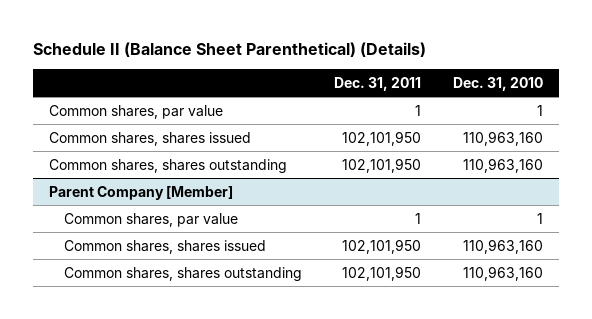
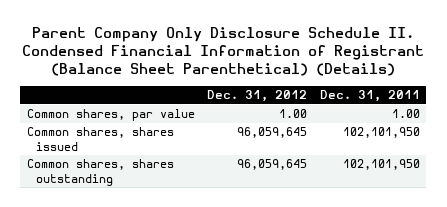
- Schedule II (Balance Sheet Parenthetical) (Details)
+ Parent Company Only Disclosure Schedule II. Condensed Financial Information of Registrant (Balance Sheet Parenthetical) (Details)
- | Dec. 31, 2011 | Dec. 31, 2010
+ | Dec. 31, 2012 | Dec. 31, 2011
- Common shares, par value | 1 | 1
- Common shares, shares issued | 102,101,950 | 110,963,160
- Common shares, shares outstanding | 102,101,950 | 110,963,160
- Parent Company [Member]
- Common shares, par value | 1 | 1
+ Common shares, par value | 1.00 | 1.00

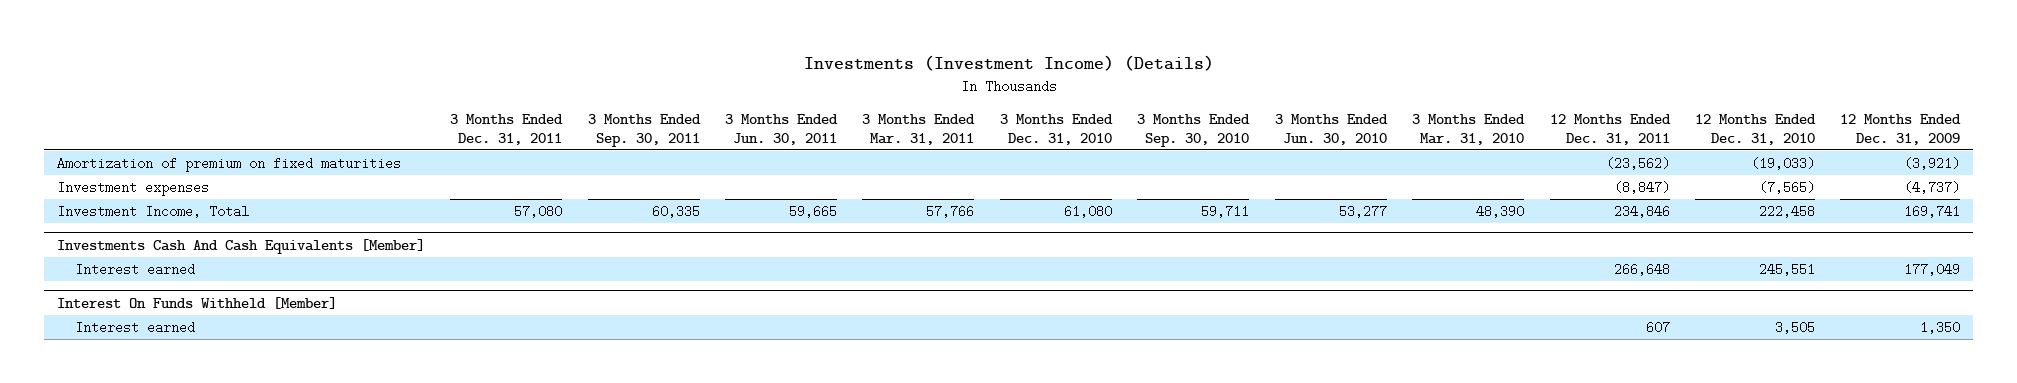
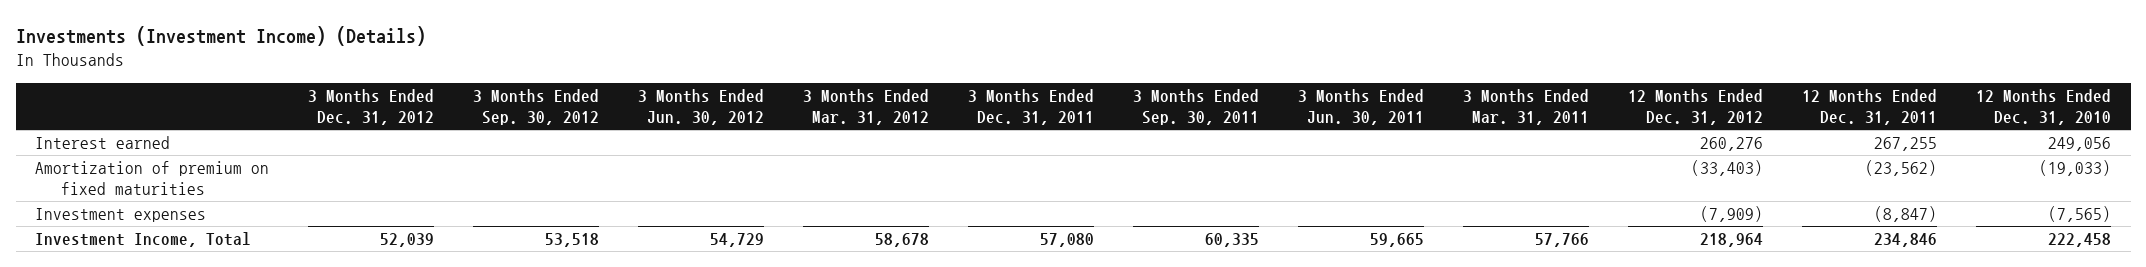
- | 3 Months Ended Dec. 31, 2011 | 3 Months Ended Sep. 30, 2011 | 3 Months Ended Jun. 30, 2011 | 3 Months Ended Mar. 31, 2011 | 3 Months Ended Dec. 31, 2010 | 3 Months Ended Sep. 30, 2010 | 3 Months Ended Jun. 30, 2010 | 3 Months Ended Mar. 31, 2010 | 12 Months Ended Dec. 31, 2011 | 12 Months Ended Dec. 31, 2010 | 12 Months Ended Dec. 31, 2009
+ | 3 Months Ended Dec. 31, 2012 | 3 Months Ended Sep. 30, 2012 | 3 Months Ended Jun. 30, 2012 | 3 Months Ended Mar. 31, 2012 | 3 Months Ended Dec. 31, 2011 | 3 Months Ended Sep. 30, 2011 | 3 Months Ended Jun. 30, 2011 | 3 Months Ended Mar. 31, 2011 | 12 Months Ended Dec. 31, 2012 | 12 Months Ended Dec. 31, 2011 | 12 Months Ended Dec. 31, 2010
+ Interest earned | | | | | | | | | 260,276 | 267,255 | 249,056
- Investments Cash And Cash Equivalents [Member]
- Interest earned | | | | | | | | | 266,648 | 245,551 | 177,049
- Interest On Funds Withheld [Member]
- Interest earned | | | | | | | | | 607 | 3,505 | 1,350

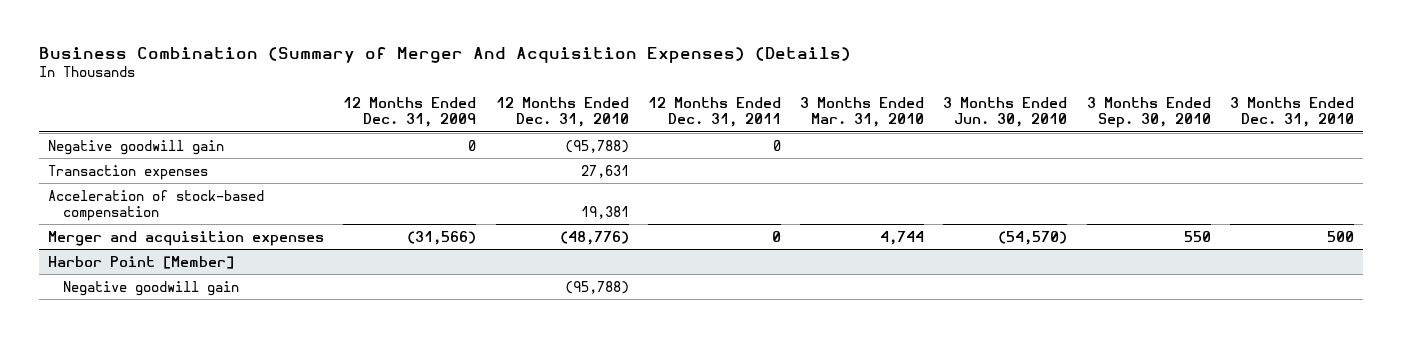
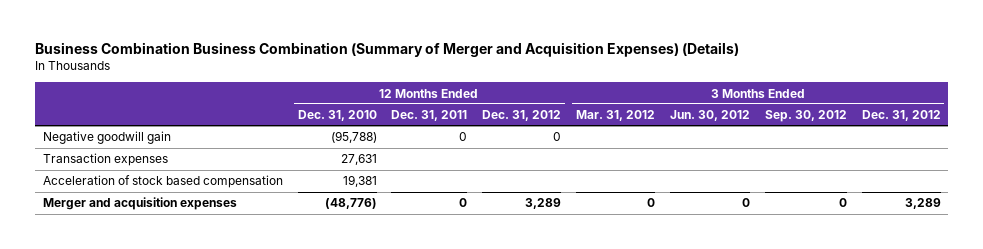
- Business Combination (Summary of Merger And Acquisition Expenses) (Details)
+ Business Combination Business Combination (Summary of Merger and Acquisition Expenses) (Details)
- | 12 Months Ended Dec. 31, 2009 | 12 Months Ended Dec. 31, 2010 | 12 Months Ended Dec. 31, 2011 | 3 Months Ended Mar. 31, 2010 | 3 Months Ended Jun. 30, 2010 | 3 Months Ended Sep. 30, 2010 | 3 Months Ended Dec. 31, 2010
+ | 12 Months Ended Dec. 31, 2010 | 12 Months Ended Dec. 31, 2011 | 12 Months Ended Dec. 31, 2012 | 3 Months Ended Mar. 31, 2012 | 3 Months Ended Jun. 30, 2012 | 3 Months Ended Sep. 30, 2012 | 3 Months Ended Dec. 31, 2012
- Acceleration of stock-based compensation | | 19,381 | | | | |
+ Acceleration of stock based compensation | 19,381 | | | | | |
- Harbor Point [Member]
- Negative goodwill gain | | (95,788) | | | | |

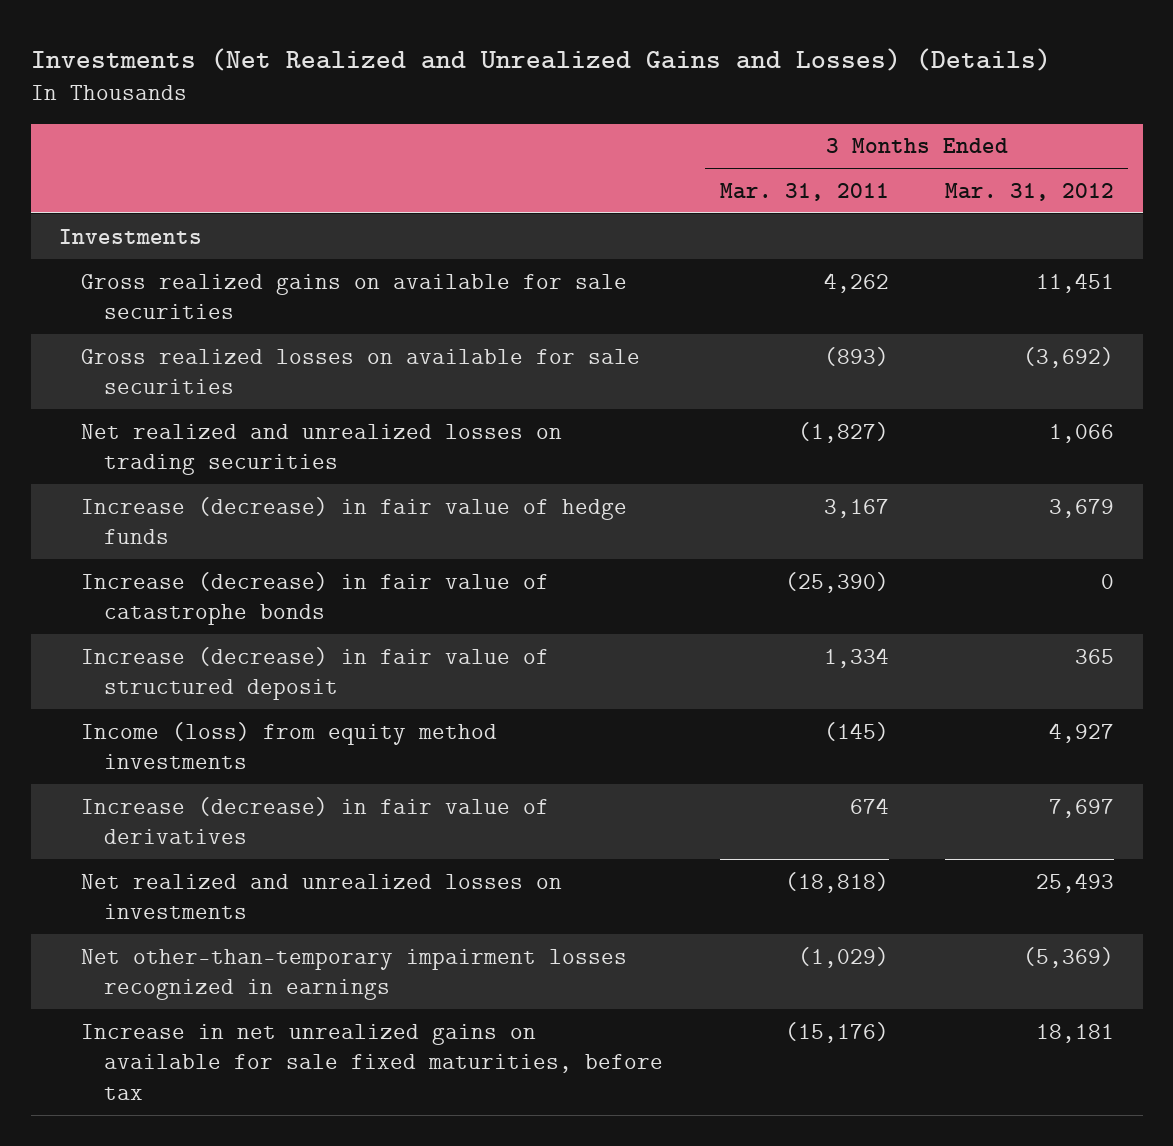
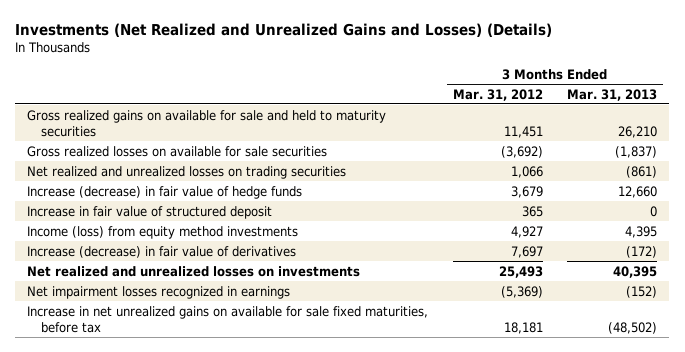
- | 3 Months Ended Mar. 31, 2011 | 3 Months Ended Mar. 31, 2012
+ | 3 Months Ended Mar. 31, 2012 | 3 Months Ended Mar. 31, 2013
- Investments
- Gross realized gains on available for sale securities | 4,262 | 11,451
+ Gross realized gains on available for sale and held to maturity securities | 11,451 | 26,210
- Increase (decrease) in fair value of catastrophe bonds | (25,390) | 0
- Increase (decrease) in fair value of structured deposit | 1,334 | 365
+ Increase in fair value of structured deposit | 365 | 0
- Net other-than-temporary impairment losses recognized in earnings | (1,029) | (5,369)
+ Net impairment losses recognized in earnings | (5,369) | (152)

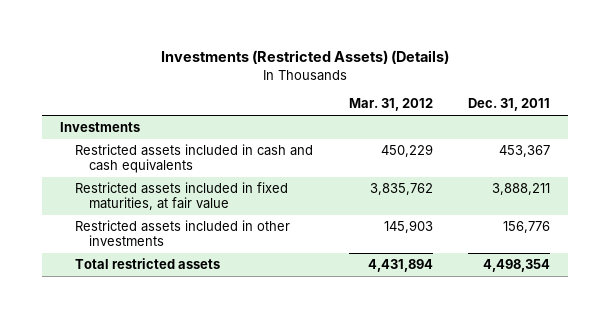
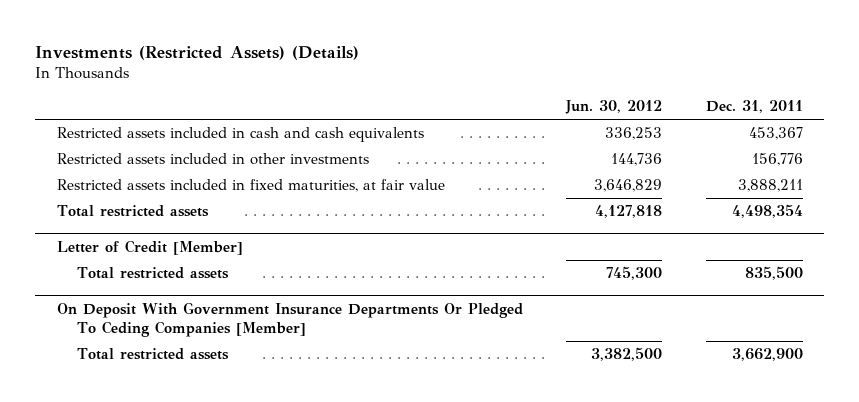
- | Mar. 31, 2012 | Dec. 31, 2011
+ | Jun. 30, 2012 | Dec. 31, 2011
- Investments
moved down: Restricted assets included in fixed maturities, at fair value | 3,646,829 | 3,888,211
+ Letter of Credit [Member]
+ Total restricted assets | 745,300 | 835,500
+ On Deposit With Government Insurance Departments Or Pledged To Ceding Companies [Member]
+ Total restricted assets | 3,382,500 | 3,662,900

